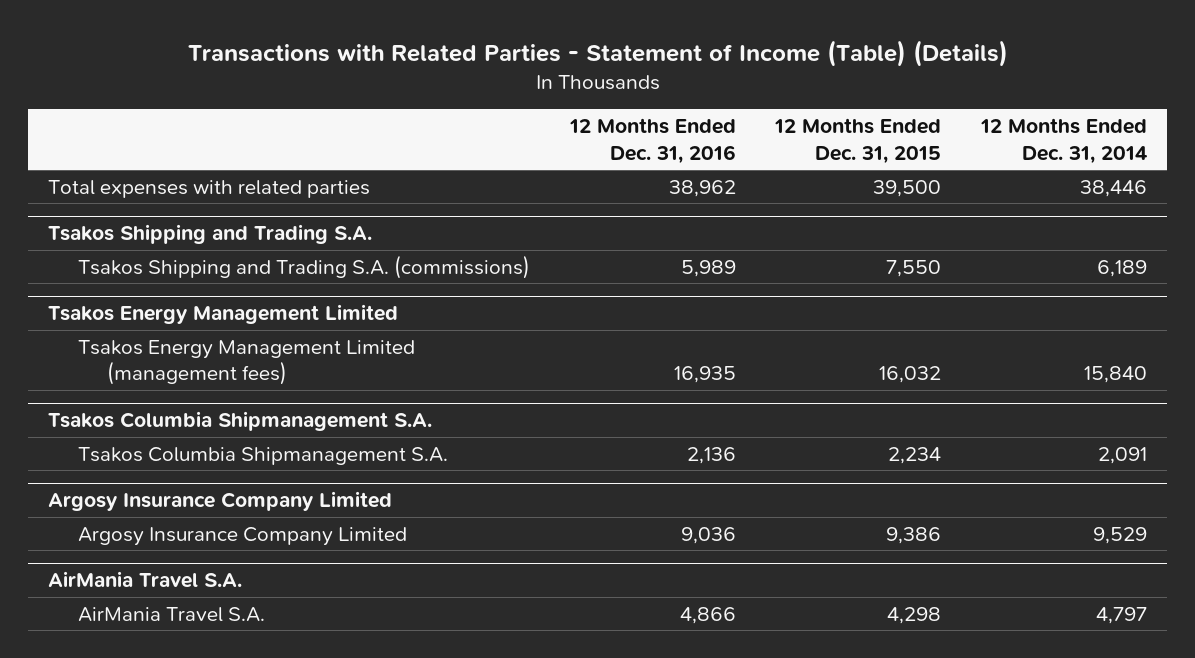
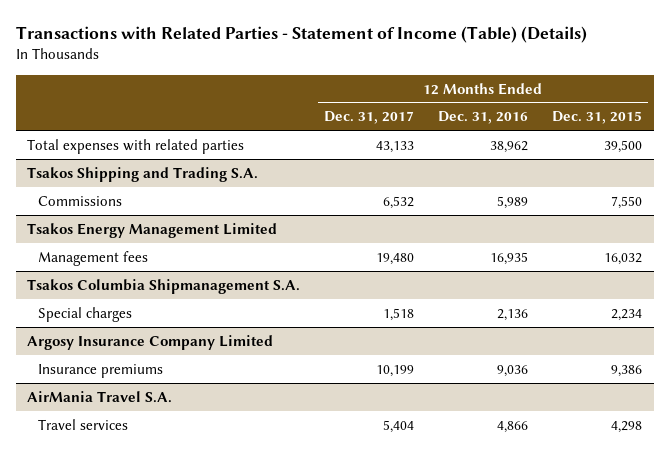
- | 12 Months Ended Dec. 31, 2016 | 12 Months Ended Dec. 31, 2015 | 12 Months Ended Dec. 31, 2014
+ | 12 Months Ended Dec. 31, 2017 | 12 Months Ended Dec. 31, 2016 | 12 Months Ended Dec. 31, 2015
@ Tsakos Shipping and Trading S.A.
- Tsakos Shipping and Trading S.A. (commissions) | 5,989 | 7,550 | 6,189
+ Commissions | 6,532 | 5,989 | 7,550
@ Tsakos Energy Management Limited
- Tsakos Energy Management Limited (management fees) | 16,935 | 16,032 | 15,840
+ Management fees | 19,480 | 16,935 | 16,032
@ Tsakos Columbia Shipmanagement S.A.
- Tsakos Columbia Shipmanagement S.A. | 2,136 | 2,234 | 2,091
+ Special charges | 1,518 | 2,136 | 2,234
@ Argosy Insurance Company Limited
- Argosy Insurance Company Limited | 9,036 | 9,386 | 9,529
+ Insurance premiums | 10,199 | 9,036 | 9,386
@ AirMania Travel S.A.
- AirMania Travel S.A. | 4,866 | 4,298 | 4,797
+ Travel services | 5,404 | 4,866 | 4,298

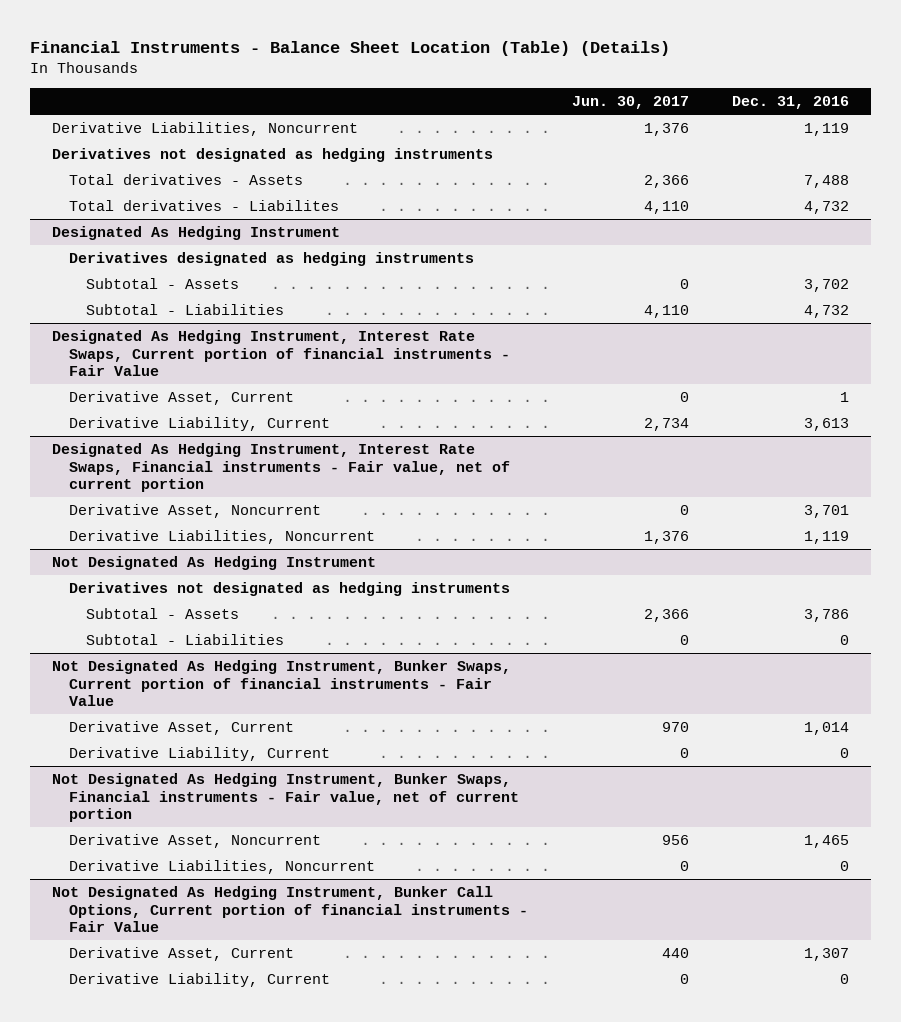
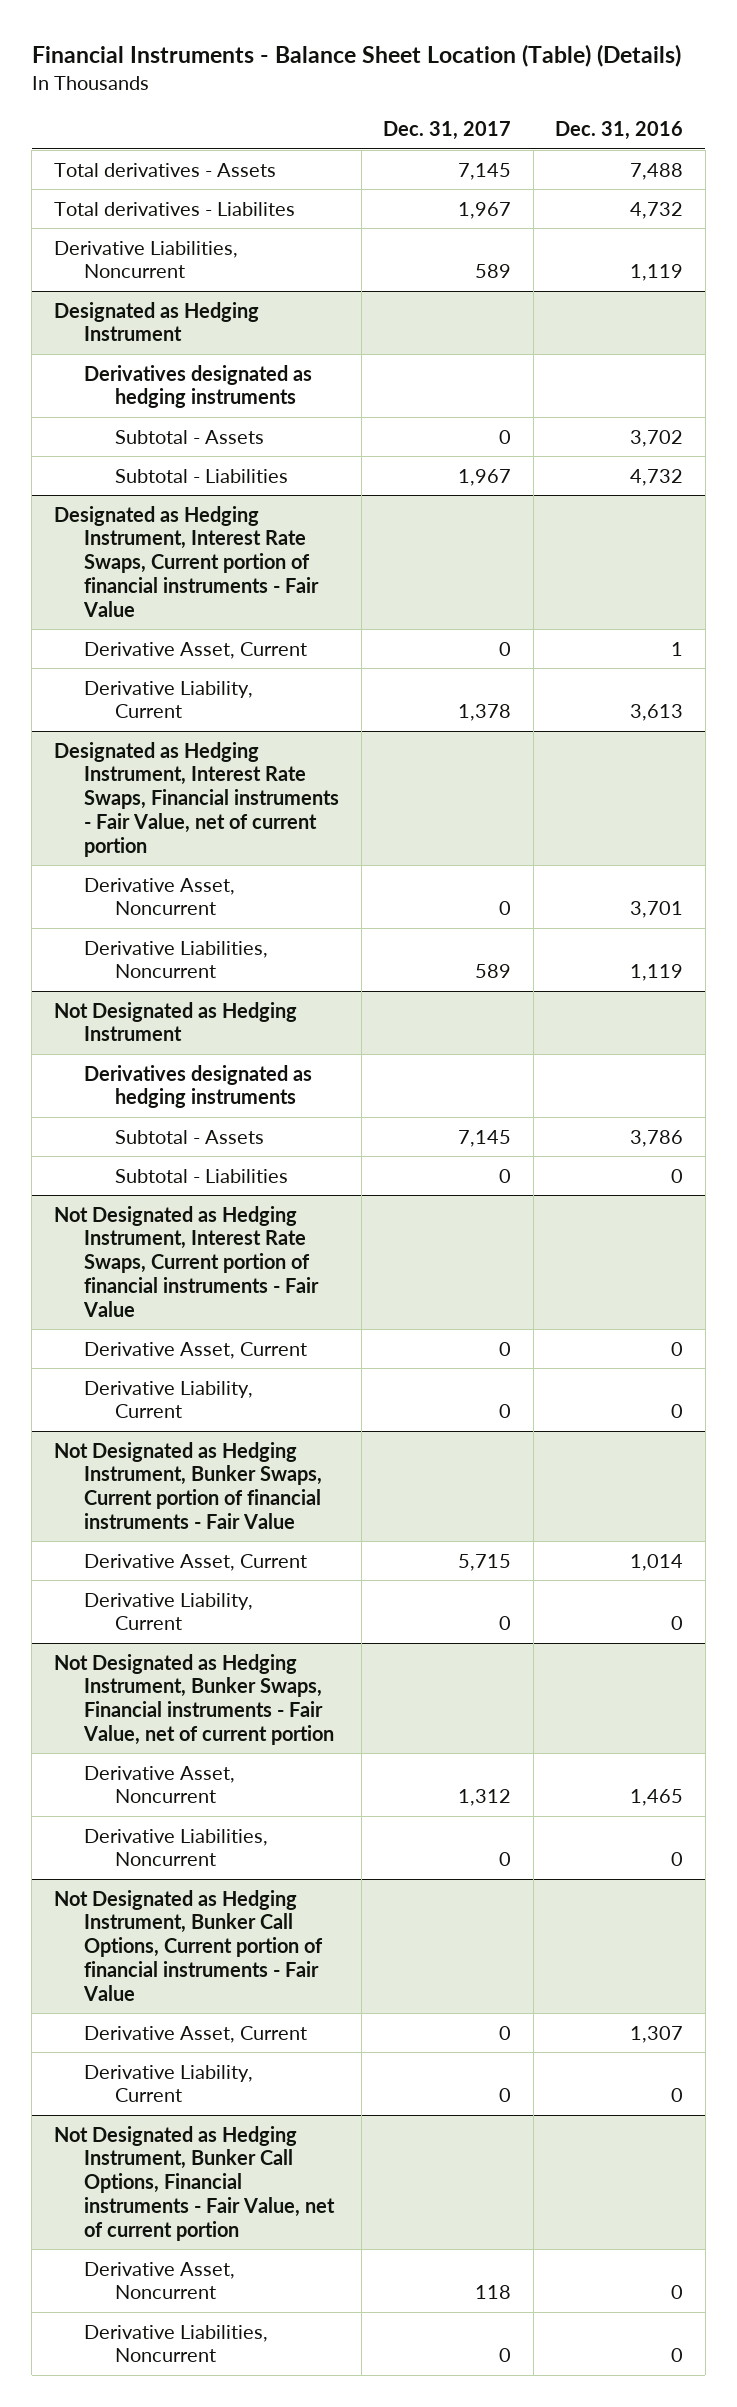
- | Jun. 30, 2017 | Dec. 31, 2016
+ | Dec. 31, 2017 | Dec. 31, 2016
- Derivatives not designated as hedging instruments
- Designated As Hedging Instrument
moved down: Derivative Liabilities, Noncurrent | 589 | 1,119
+ Designated as Hedging Instrument
- Designated As Hedging Instrument, Interest Rate Swaps, Current portion of financial instruments - Fair Value
+ Designated as Hedging Instrument, Interest Rate Swaps, Current portion of financial instruments - Fair Value
- Designated As Hedging Instrument, Interest Rate Swaps, Financial instruments - Fair value, net of current portion
+ Designated as Hedging Instrument, Interest Rate Swaps, Financial instruments - Fair Value, net of current portion
- Not Designated As Hedging Instrument
- Derivatives not designated as hedging instruments
+ Not Designated as Hedging Instrument
+ Derivatives designated as hedging instruments
- Not Designated As Hedging Instrument, Bunker Swaps, Current portion of financial instruments - Fair Value
+ Not Designated as Hedging Instrument, Interest Rate Swaps, Current portion of financial instruments - Fair Value
+ Derivative Asset, Current | 0 | 0
+ Derivative Liability, Current | 0 | 0
+ Not Designated as Hedging Instrument, Bunker Swaps, Current portion of financial instruments - Fair Value
- Not Designated As Hedging Instrument, Bunker Swaps, Financial instruments - Fair value, net of current portion
+ Not Designated as Hedging Instrument, Bunker Swaps, Financial instruments - Fair Value, net of current portion
- Not Designated As Hedging Instrument, Bunker Call Options, Current portion of financial instruments - Fair Value
+ Not Designated as Hedging Instrument, Bunker Call Options, Current portion of financial instruments - Fair Value
+ Not Designated as Hedging Instrument, Bunker Call Options, Financial instruments - Fair Value, net of current portion
+ Derivative Asset, Noncurrent | 118 | 0
+ Derivative Liabilities, Noncurrent | 0 | 0

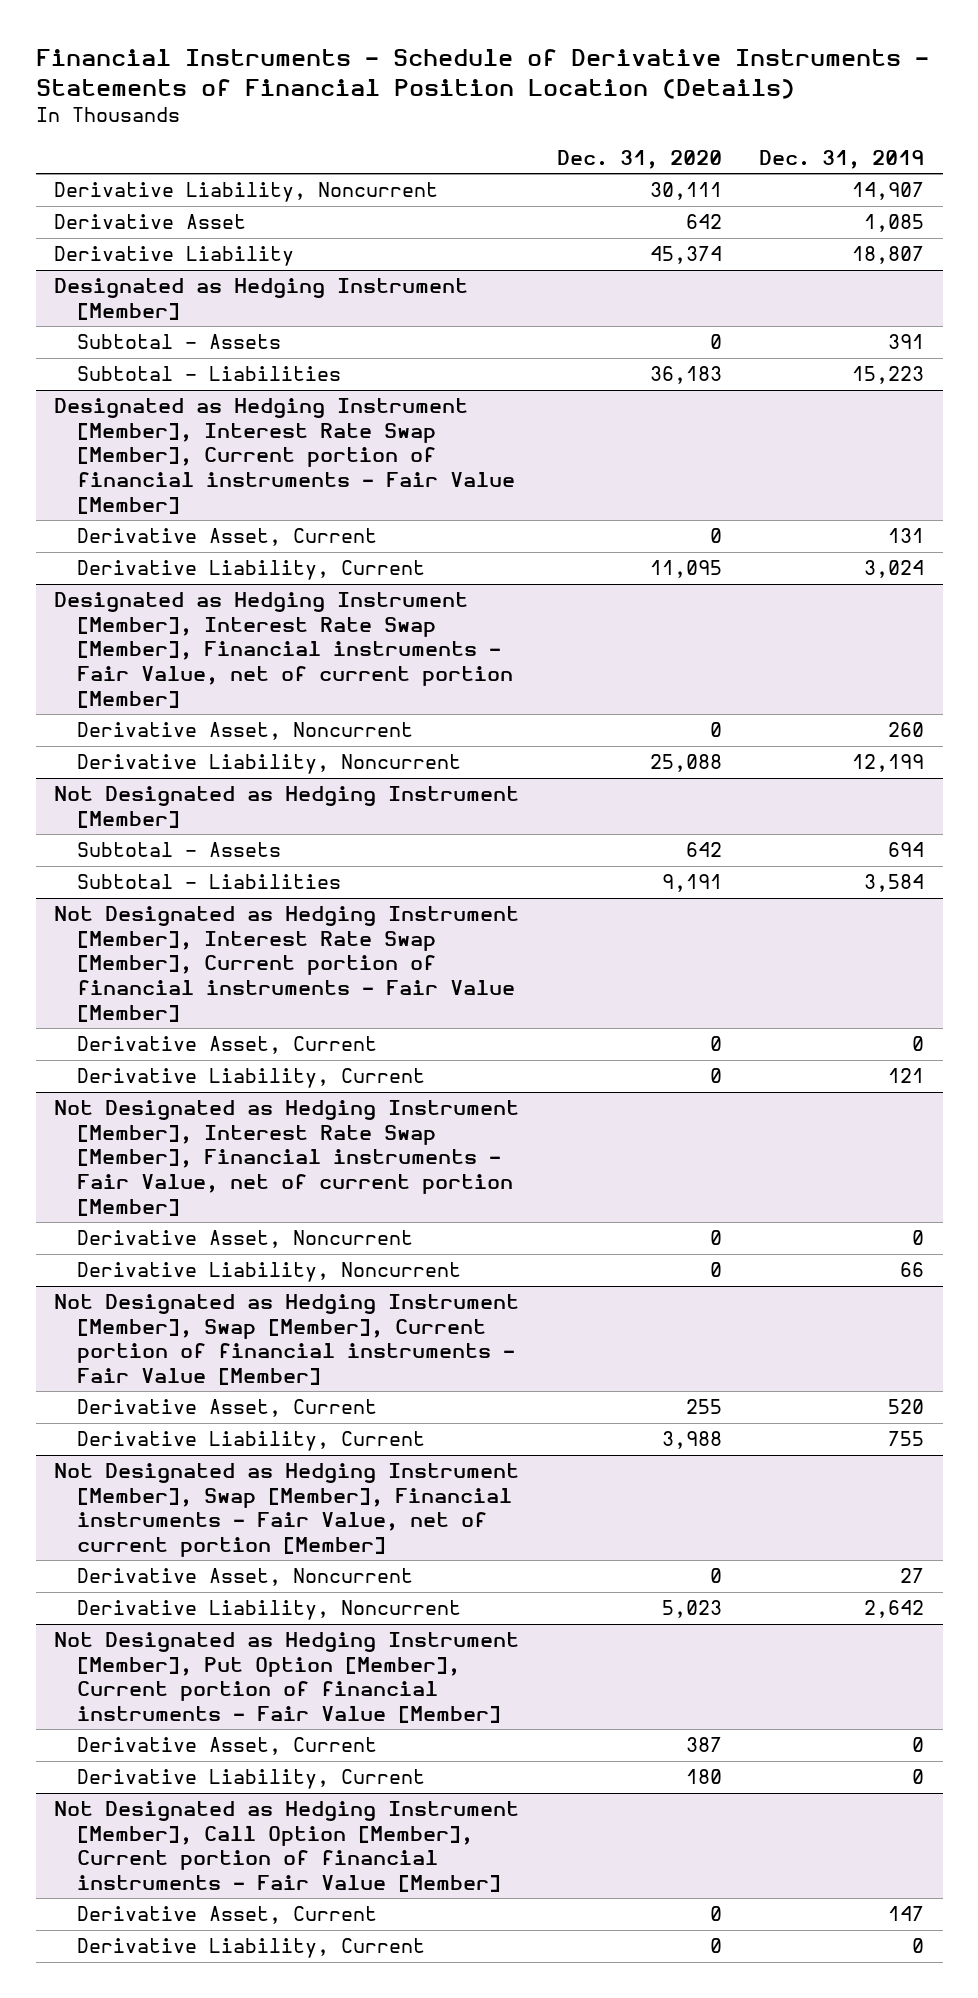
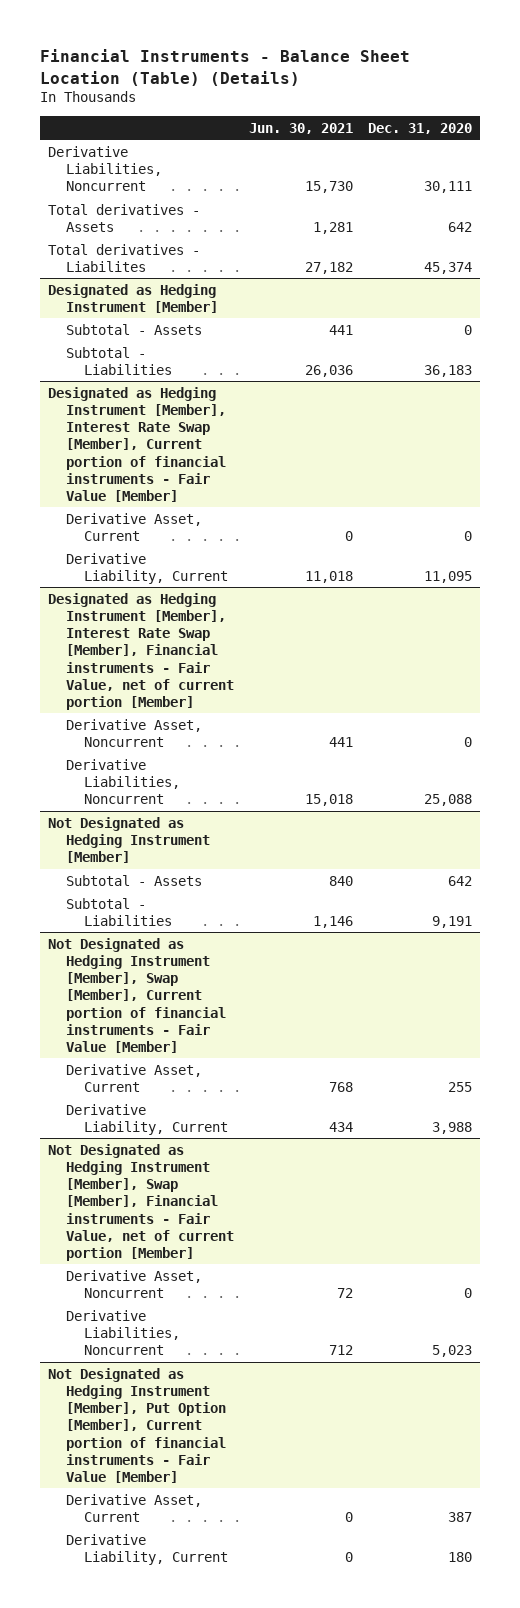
- Financial Instruments - Schedule of Derivative Instruments - Statements of Financial Position Location (Details)
+ Financial Instruments - Balance Sheet Location (Table) (Details)
- | Dec. 31, 2020 | Dec. 31, 2019
+ | Jun. 30, 2021 | Dec. 31, 2020
- Derivative Liability, Noncurrent | 30,111 | 14,907
- Derivative Asset | 642 | 1,085
- Derivative Liability | 45,374 | 18,807
+ Derivative Liabilities, Noncurrent | 15,730 | 30,111
+ Total derivatives - Assets | 1,281 | 642
+ Total derivatives - Liabilites | 27,182 | 45,374
@ Designated as Hedging Instrument [Member], Interest Rate Swap [Member], Financial instruments - Fair Value, net of current portion [Member]
- Derivative Liability, Noncurrent | 25,088 | 12,199
+ Derivative Liabilities, Noncurrent | 15,018 | 25,088
- Not Designated as Hedging Instrument [Member], Interest Rate Swap [Member], Current portion of financial instruments - Fair Value [Member]
- Derivative Asset, Current | 0 | 0
- Derivative Liability, Current | 0 | 121
- Not Designated as Hedging Instrument [Member], Interest Rate Swap [Member], Financial instruments - Fair Value, net of current portion [Member]
- Derivative Asset, Noncurrent | 0 | 0
- Derivative Liability, Noncurrent | 0 | 66
@ Not Designated as Hedging Instrument [Member], Swap [Member], Financial instruments - Fair Value, net of current portion [Member]
- Derivative Liability, Noncurrent | 5,023 | 2,642
+ Derivative Liabilities, Noncurrent | 712 | 5,023
- Not Designated as Hedging Instrument [Member], Call Option [Member], Current portion of financial instruments - Fair Value [Member]
- Derivative Asset, Current | 0 | 147
- Derivative Liability, Current | 0 | 0

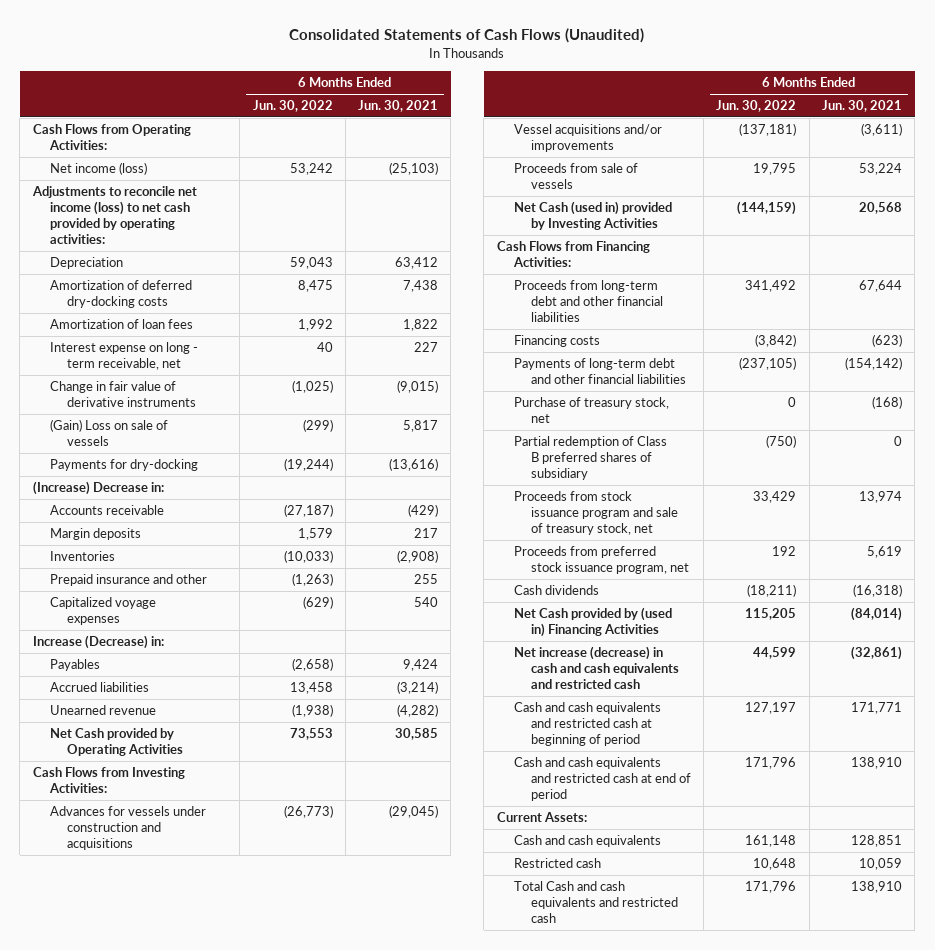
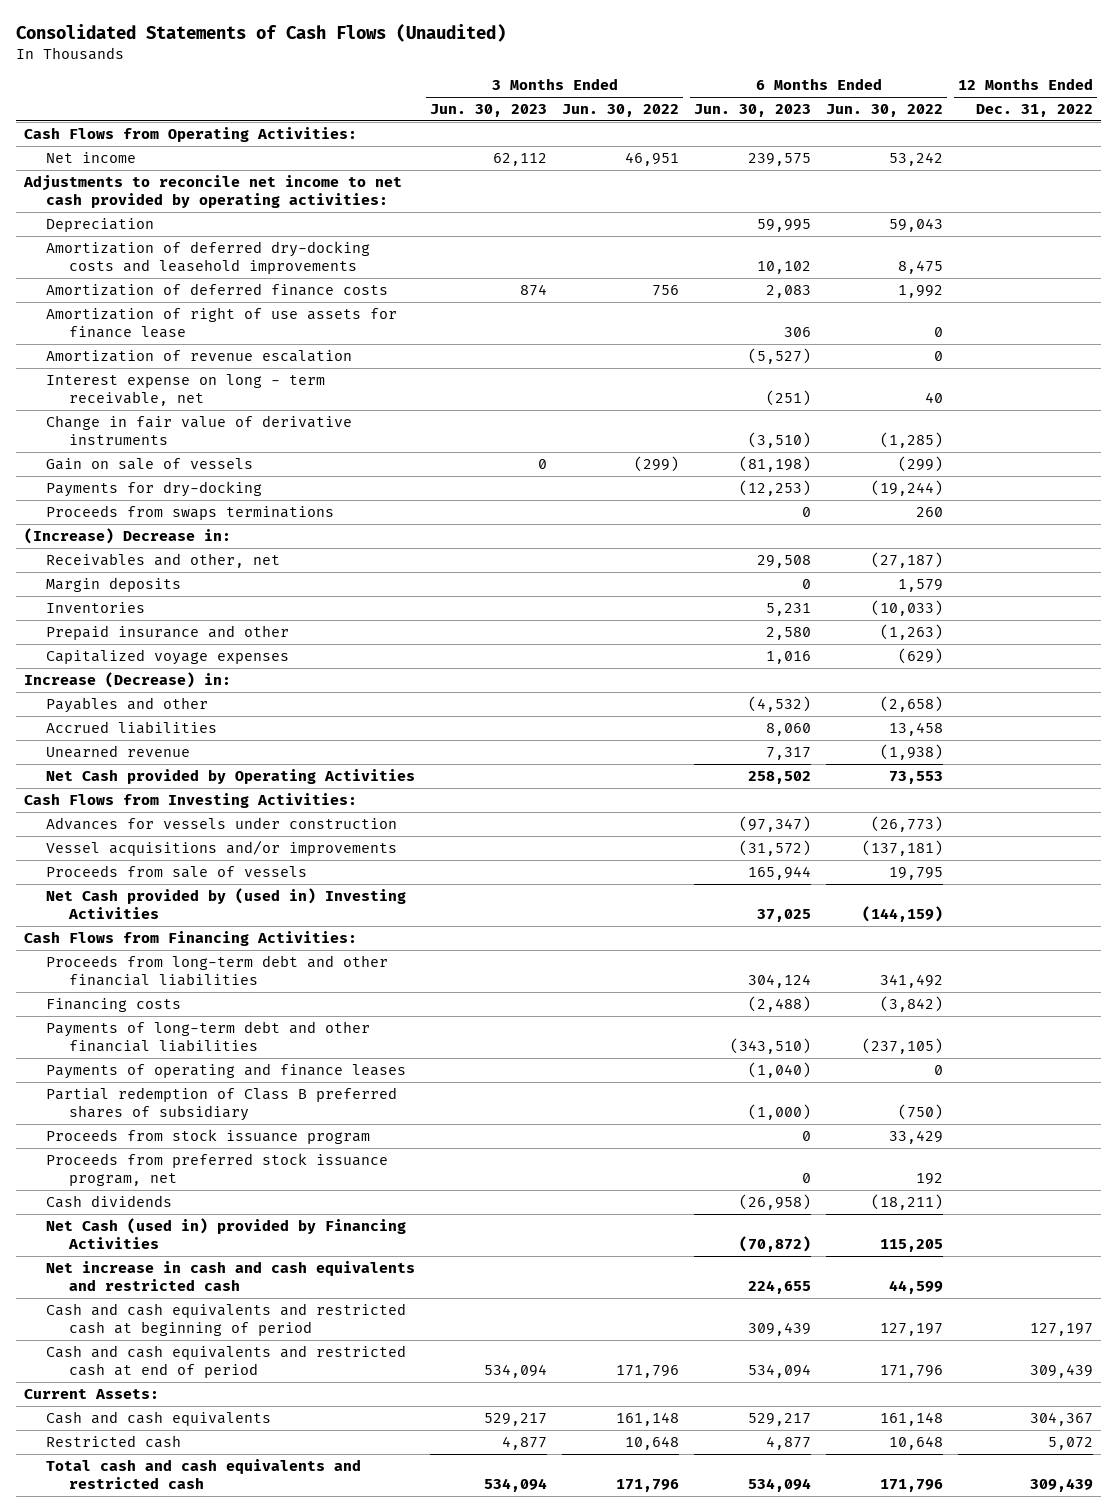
- | 6 Months Ended Jun. 30, 2022 | 6 Months Ended Jun. 30, 2021
+ | 3 Months Ended Jun. 30, 2023 | 3 Months Ended Jun. 30, 2022 | 6 Months Ended Jun. 30, 2023 | 6 Months Ended Jun. 30, 2022 | 12 Months Ended Dec. 31, 2022
- Net income (loss) | 53,242 | (25,103)
- Adjustments to reconcile net income (loss) to net cash provided by operating activities:
+ Net income | 62,112 | 46,951 | 239,575 | 53,242 |
+ Adjustments to reconcile net income to net cash provided by operating activities:
- Amortization of deferred dry-docking costs | 8,475 | 7,438
- Amortization of loan fees | 1,992 | 1,822
+ Amortization of deferred dry-docking costs and leasehold improvements | | | 10,102 | 8,475 |
+ Amortization of deferred finance costs | 874 | 756 | 2,083 | 1,992 |
+ Amortization of right of use assets for finance lease | | | 306 | 0 |
+ Amortization of revenue escalation | | | (5,527) | 0 |
- Change in fair value of derivative instruments | (1,025) | (9,015)
- (Gain) Loss on sale of vessels | (299) | 5,817
+ Change in fair value of derivative instruments | | | (3,510) | (1,285) |
+ Gain on sale of vessels | 0 | (299) | (81,198) | (299) |
+ Proceeds from swaps terminations | | | 0 | 260 |
- Accounts receivable | (27,187) | (429)
+ Receivables and other, net | | | 29,508 | (27,187) |
- Payables | (2,658) | 9,424
+ Payables and other | | | (4,532) | (2,658) |
- Advances for vessels under construction and acquisitions | (26,773) | (29,045)
+ Advances for vessels under construction | | | (97,347) | (26,773) |
- Net Cash (used in) provided by Investing Activities | (144,159) | 20,568
+ Net Cash provided by (used in) Investing Activities | | | 37,025 | (144,159) |
- Purchase of treasury stock, net | 0 | (168)
+ Payments of operating and finance leases | | | (1,040) | 0 |
- Proceeds from stock issuance program and sale of treasury stock, net | 33,429 | 13,974
+ Proceeds from stock issuance program | | | 0 | 33,429 |
- Net Cash provided by (used in) Financing Activities | 115,205 | (84,014)
- Net increase (decrease) in cash and cash equivalents and restricted cash | 44,599 | (32,861)
+ Net Cash (used in) provided by Financing Activities | | | (70,872) | 115,205 |
+ Net increase in cash and cash equivalents and restricted cash | | | 224,655 | 44,599 |
- Total Cash and cash equivalents and restricted cash | 171,796 | 138,910
+ Total cash and cash equivalents and restricted cash | 534,094 | 171,796 | 534,094 | 171,796 | 309,439

